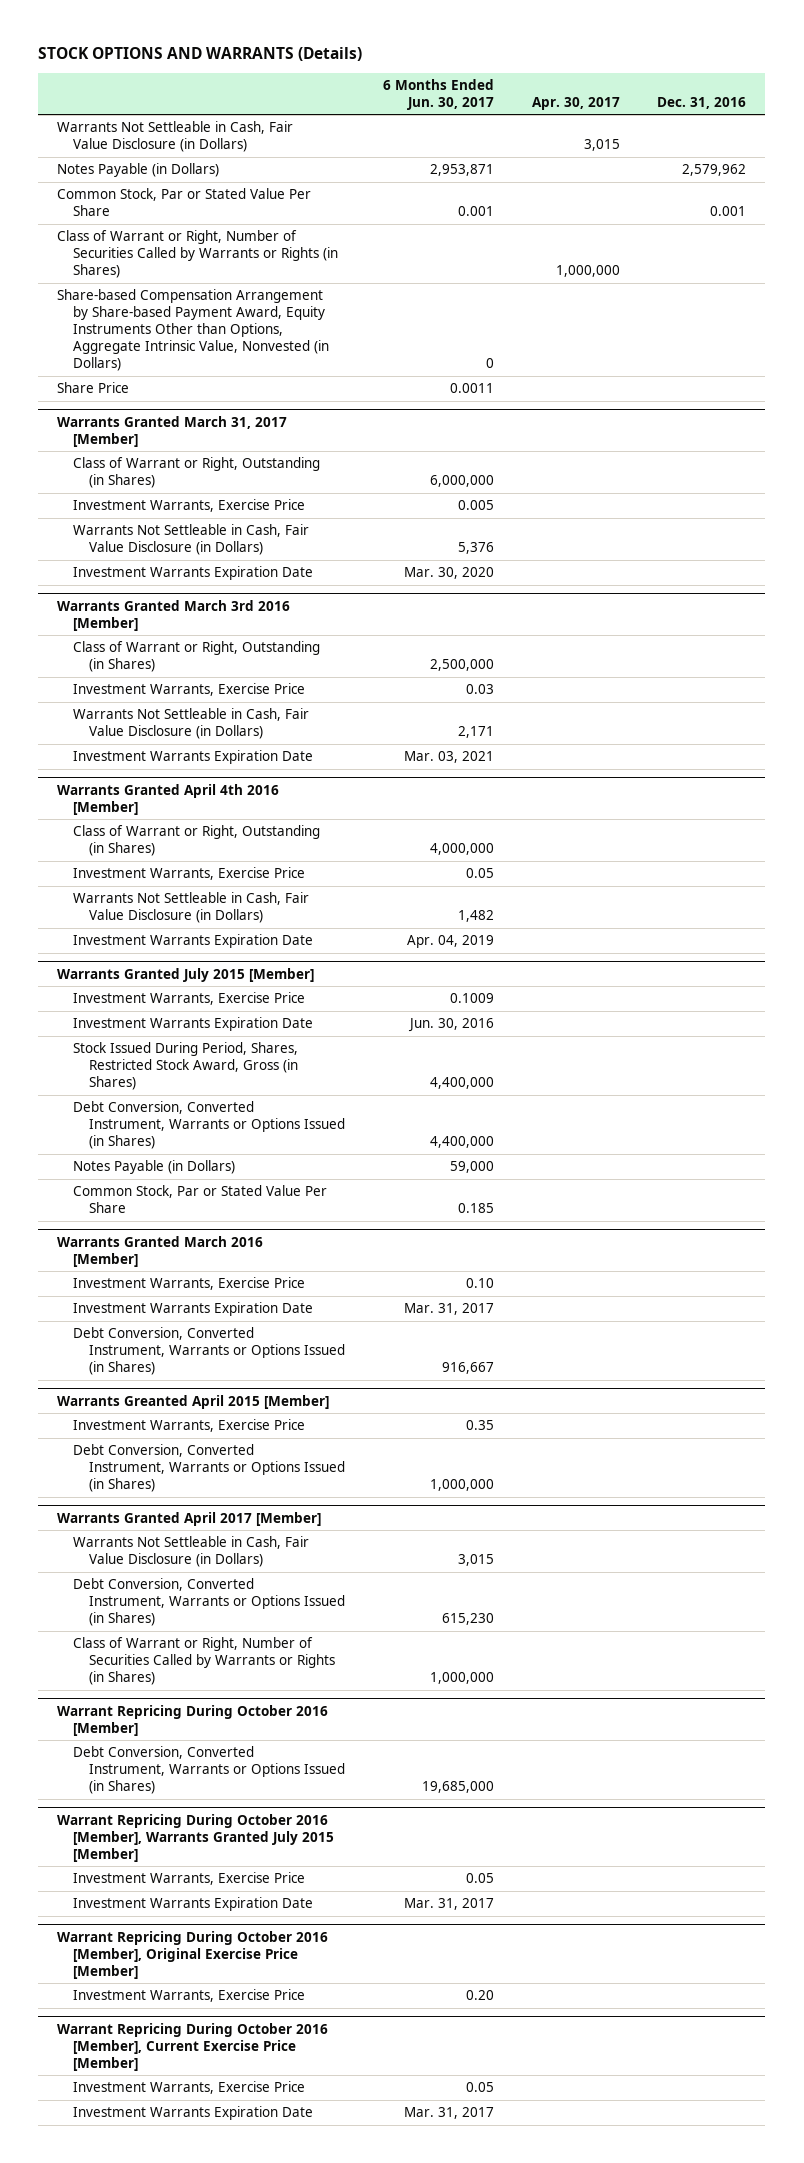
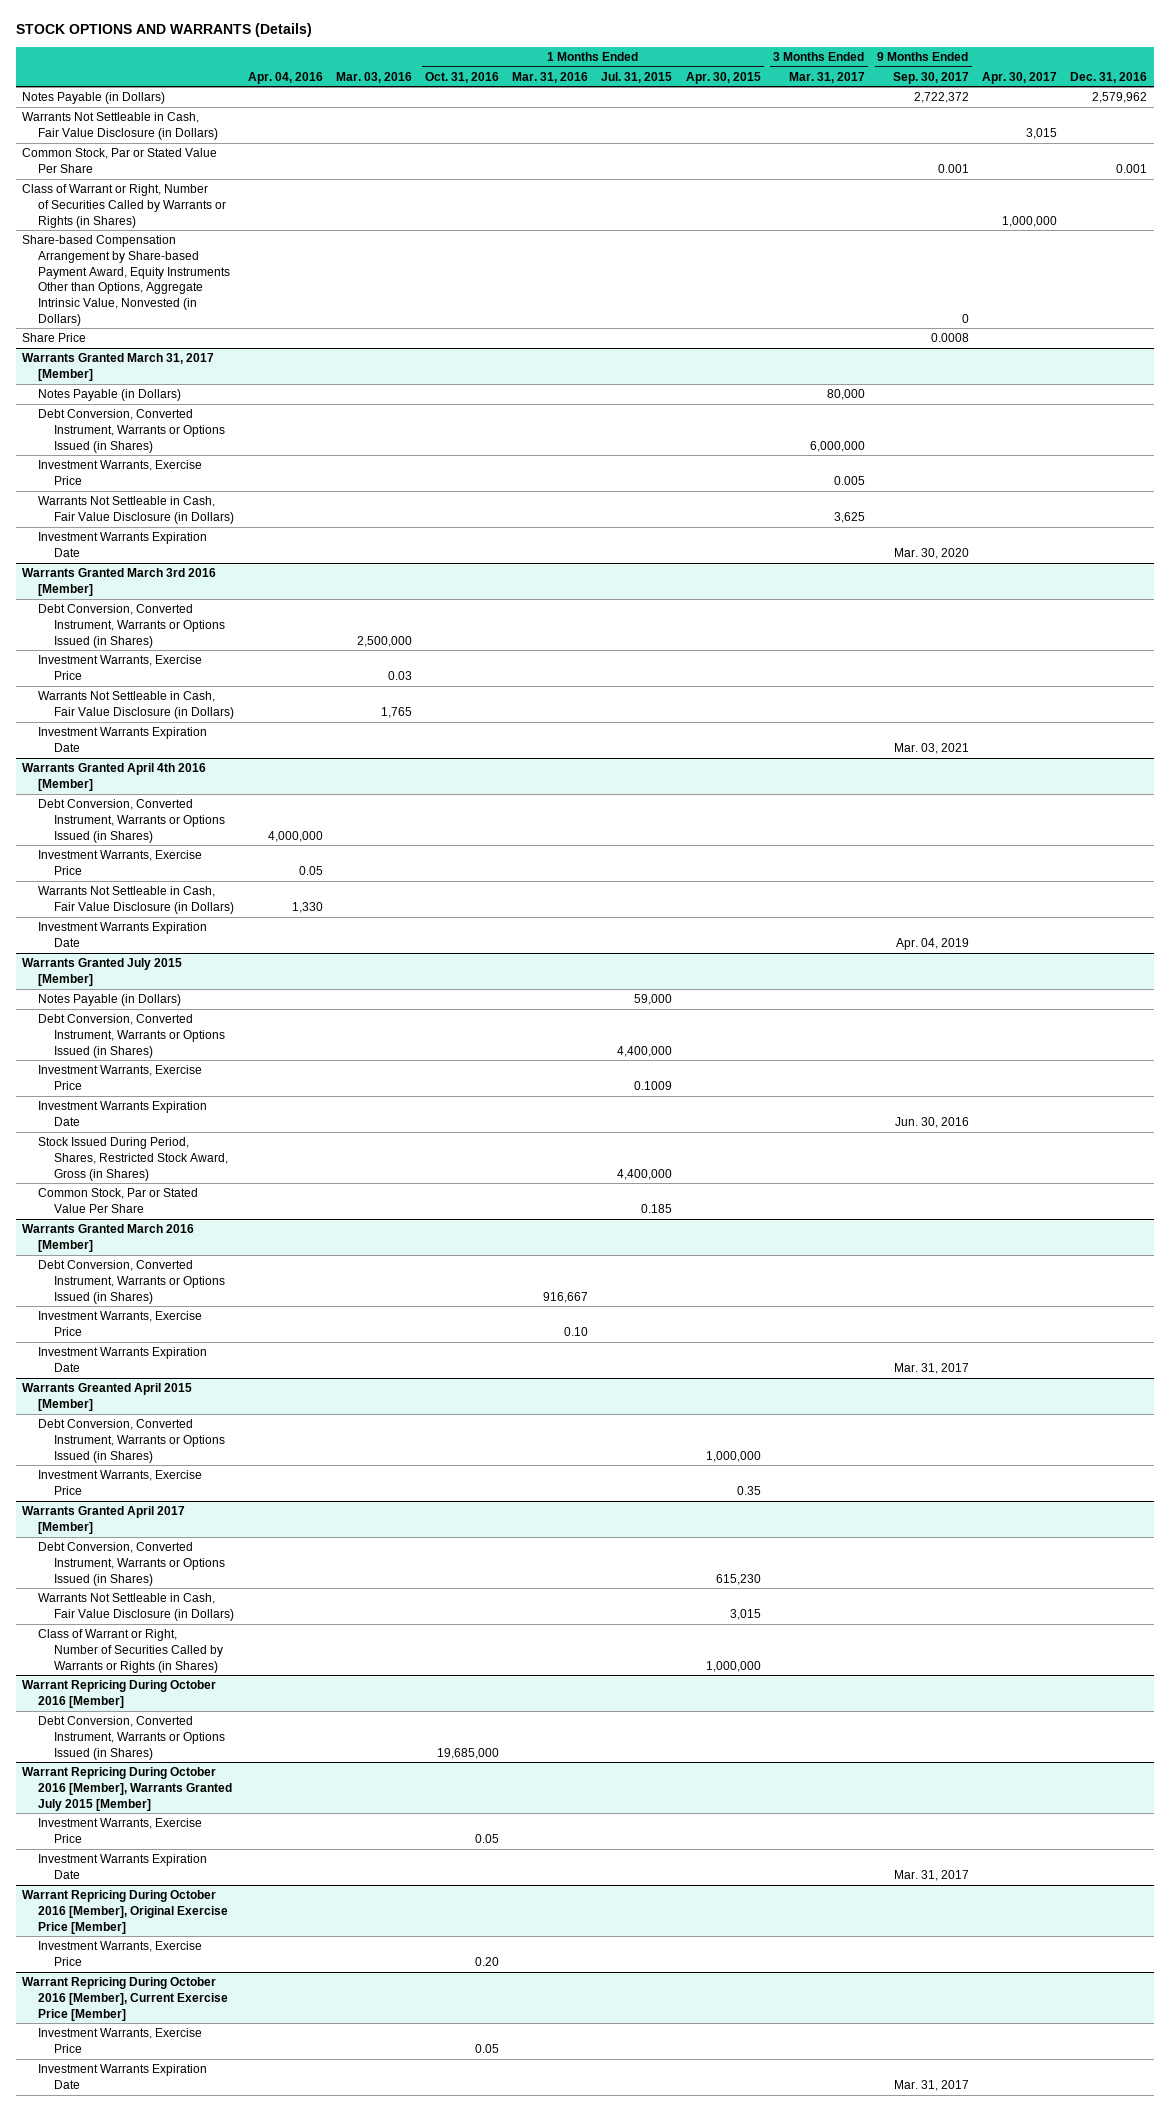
- | 6 Months Ended Jun. 30, 2017 | Apr. 30, 2017 | Dec. 31, 2016
+ | Apr. 04, 2016 | Mar. 03, 2016 | 1 Months Ended Oct. 31, 2016 | 1 Months Ended Mar. 31, 2016 | 1 Months Ended Jul. 31, 2015 | 1 Months Ended Apr. 30, 2015 | 3 Months Ended Mar. 31, 2017 | 9 Months Ended Sep. 30, 2017 | Apr. 30, 2017 | Dec. 31, 2016
moved down: Warrants Not Settleable in Cash, Fair Value Disclosure (in Dollars) | | | | | | | | | 3,015 |
@ Warrants Granted March 31, 2017 [Member]
- Class of Warrant or Right, Outstanding (in Shares) | 6,000,000 | |
+ Notes Payable (in Dollars) | | | | | | | 80,000 | | |
+ Debt Conversion, Converted Instrument, Warrants or Options Issued (in Shares) | | | | | | | 6,000,000 | | |
@ Warrants Granted March 3rd 2016 [Member]
- Class of Warrant or Right, Outstanding (in Shares) | 2,500,000 | |
+ Debt Conversion, Converted Instrument, Warrants or Options Issued (in Shares) | | 2,500,000 | | | | | | | |
@ Warrants Granted April 4th 2016 [Member]
- Class of Warrant or Right, Outstanding (in Shares) | 4,000,000 | |
+ Debt Conversion, Converted Instrument, Warrants or Options Issued (in Shares) | 4,000,000 | | | | | | | | |
@ Warrants Granted July 2015 [Member]
moved up: Notes Payable (in Dollars) | | | | | 59,000 | | | | |
moved up: Debt Conversion, Converted Instrument, Warrants or Options Issued (in Shares) | | | | | 4,400,000 | | | | |
@ Warrants Granted March 2016 [Member]
moved up: Debt Conversion, Converted Instrument, Warrants or Options Issued (in Shares) | | | | 916,667 | | | | | |
@ Warrants Greanted April 2015 [Member]
moved down: Investment Warrants, Exercise Price | | | | | | 0.35 | | | |
@ Warrants Granted April 2017 [Member]
moved down: Warrants Not Settleable in Cash, Fair Value Disclosure (in Dollars) | | | | | | 3,015 | | | |

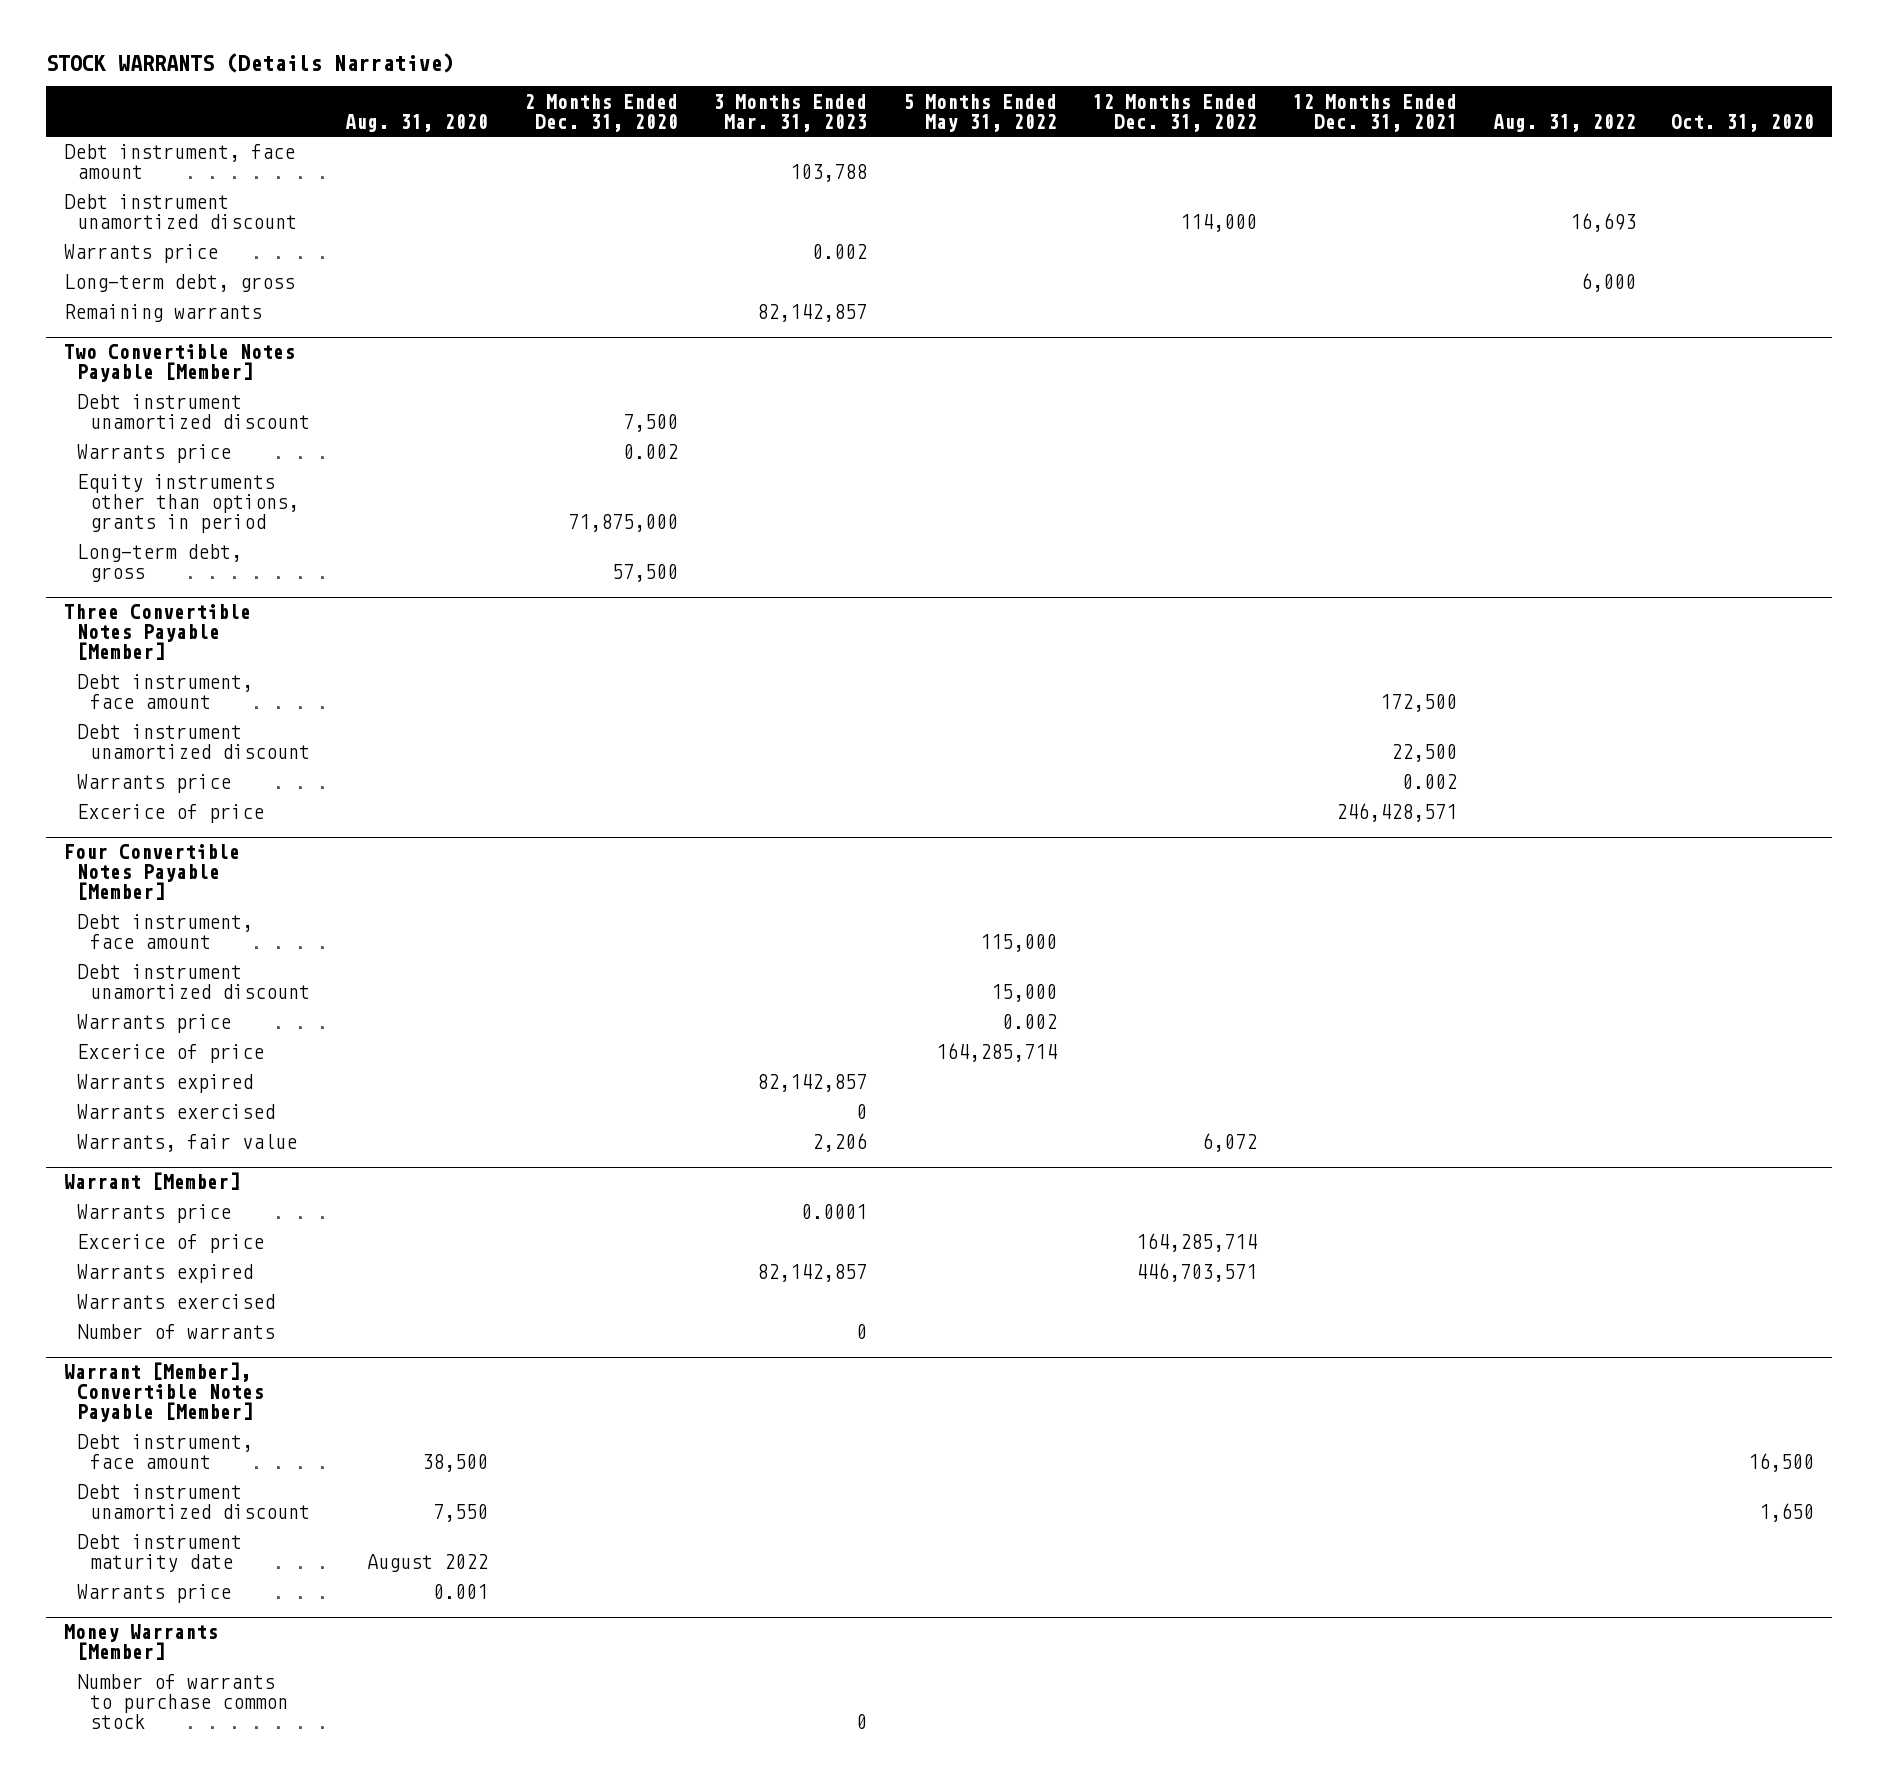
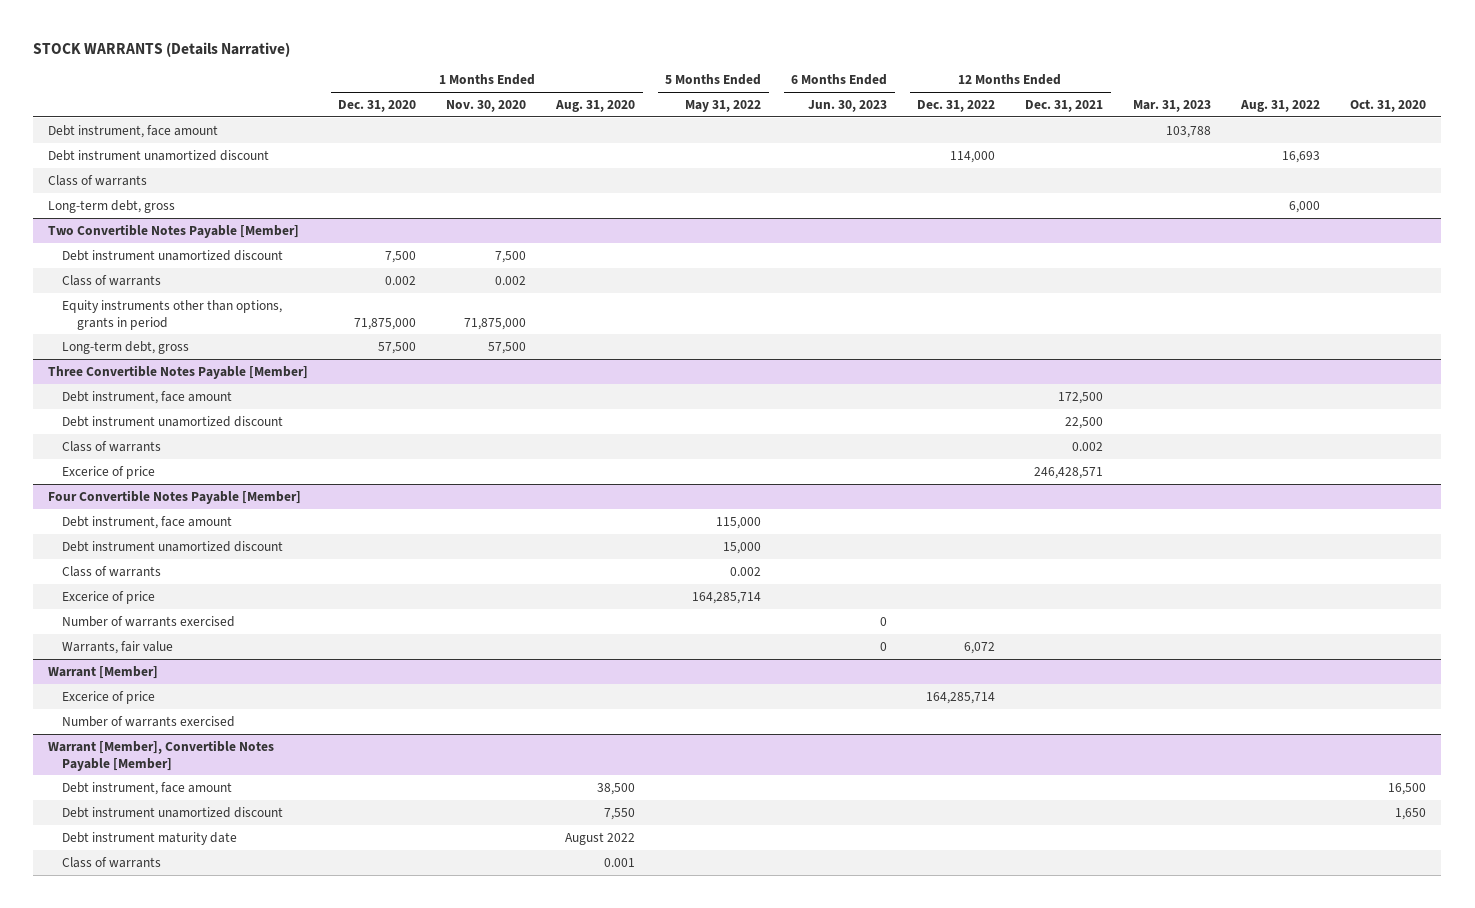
- | Aug. 31, 2020 | 2 Months Ended Dec. 31, 2020 | 3 Months Ended Mar. 31, 2023 | 5 Months Ended May 31, 2022 | 12 Months Ended Dec. 31, 2022 | 12 Months Ended Dec. 31, 2021 | Aug. 31, 2022 | Oct. 31, 2020
+ | 1 Months Ended Dec. 31, 2020 | 1 Months Ended Nov. 30, 2020 | 1 Months Ended Aug. 31, 2020 | 5 Months Ended May 31, 2022 | 6 Months Ended Jun. 30, 2023 | 12 Months Ended Dec. 31, 2022 | 12 Months Ended Dec. 31, 2021 | Mar. 31, 2023 | Aug. 31, 2022 | Oct. 31, 2020
- Warrants price | | | 0.002 | | | | |
+ Class of warrants
- Remaining warrants | | | 82,142,857 | | | | |
@ Two Convertible Notes Payable [Member]
- Warrants price | | 0.002 | | | | | |
+ Class of warrants | 0.002 | 0.002 | | | | | | | |
@ Three Convertible Notes Payable [Member]
- Warrants price | | | | | | 0.002 | |
+ Class of warrants | | | | | | | 0.002 | | |
@ Four Convertible Notes Payable [Member]
- Warrants price | | | | 0.002 | | | |
+ Class of warrants | | | | 0.002 | | | | | |
- Warrants expired | | | 82,142,857 | | | | |
- Warrants exercised | | | 0 | | | | |
+ Number of warrants exercised | | | | | 0 | | | | |
@ Warrant [Member]
- Warrants price | | | 0.0001 | | | | |
- Warrants expired | | | 82,142,857 | | 446,703,571 | | |
- Warrants exercised
- Number of warrants | | | 0 | | | | |
+ Number of warrants exercised
@ Warrant [Member], Convertible Notes Payable [Member]
- Warrants price | 0.001 | | | | | | |
- Money Warrants [Member]
- Number of warrants to purchase common stock | | | 0 | | | | |
@ Warrant [Member], Convertible Notes Payable [Member]
+ Class of warrants | | | 0.001 | | | | | | |

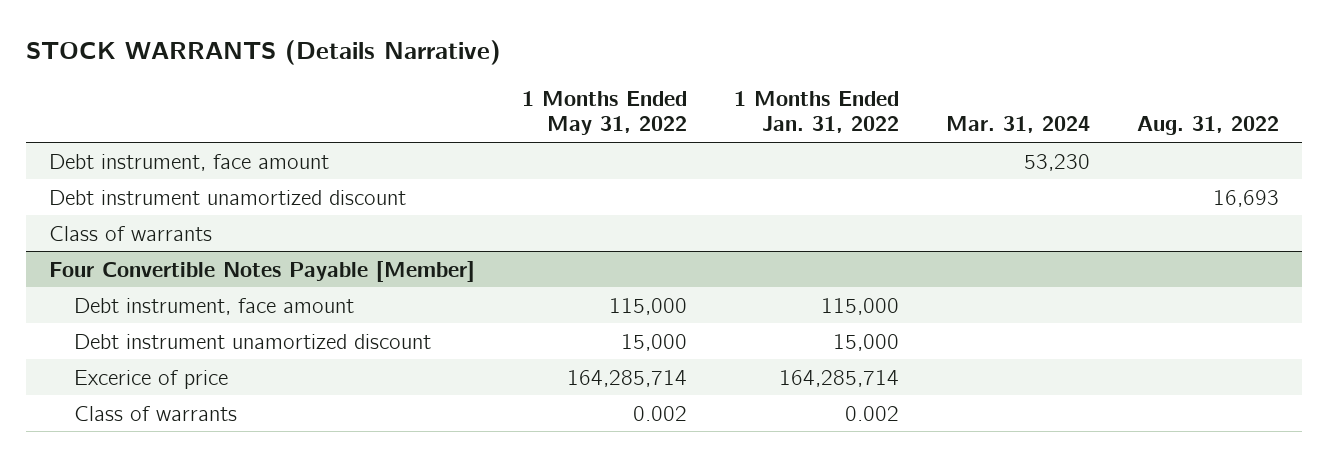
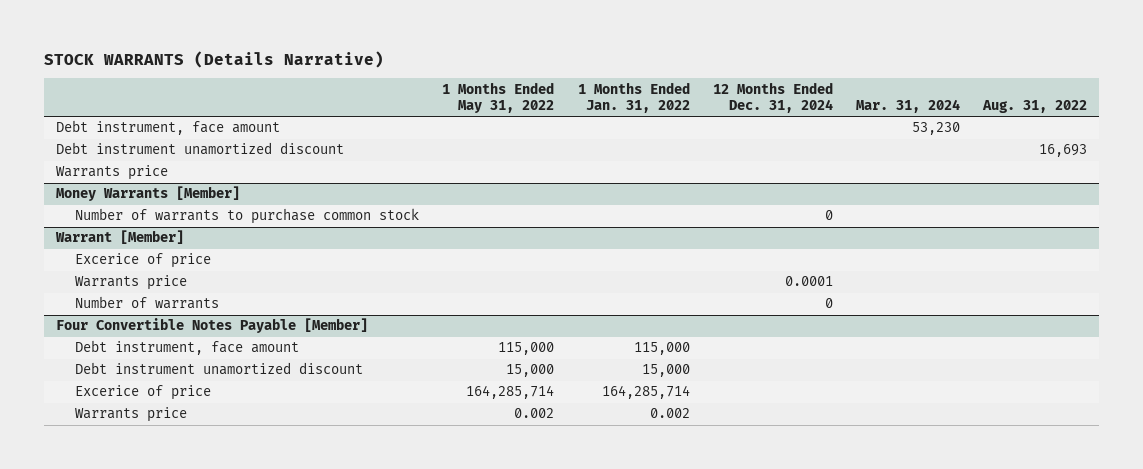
- | 1 Months Ended May 31, 2022 | 1 Months Ended Jan. 31, 2022 | Mar. 31, 2024 | Aug. 31, 2022
+ | 1 Months Ended May 31, 2022 | 1 Months Ended Jan. 31, 2022 | 12 Months Ended Dec. 31, 2024 | Mar. 31, 2024 | Aug. 31, 2022
- Class of warrants
+ Warrants price
+ Money Warrants [Member]
+ Number of warrants to purchase common stock | | | 0 | |
+ Warrant [Member]
+ Excerice of price
+ Warrants price | | | 0.0001 | |
+ Number of warrants | | | 0 | |
@ Four Convertible Notes Payable [Member]
- Class of warrants | 0.002 | 0.002 | |
+ Warrants price | 0.002 | 0.002 | | |

